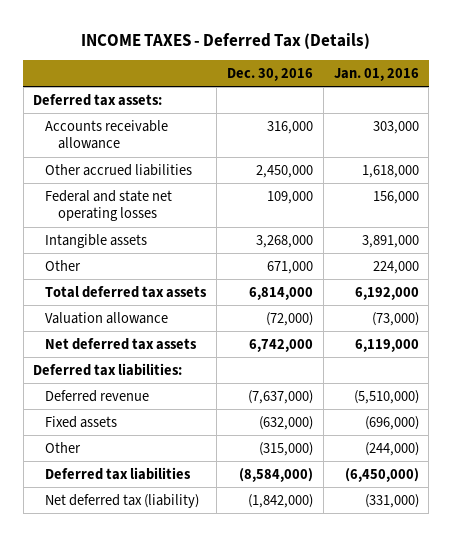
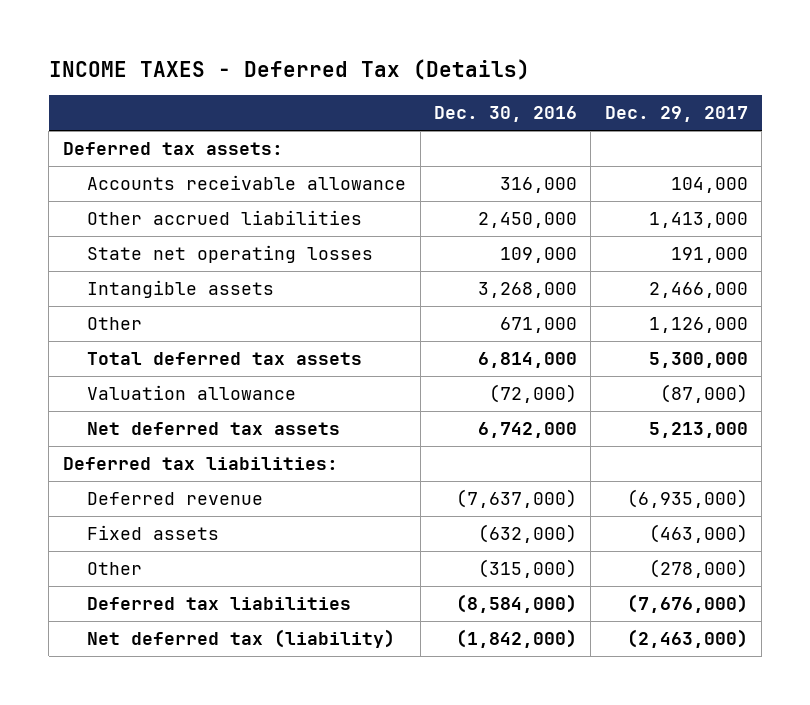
- | Dec. 30, 2016 | Jan. 01, 2016
+ | Dec. 30, 2016 | Dec. 29, 2017
- Federal and state net operating losses | 109,000 | 156,000
+ State net operating losses | 109,000 | 191,000

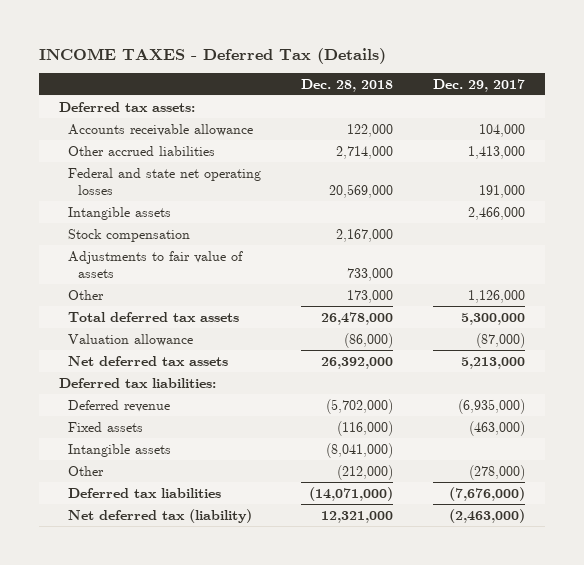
- | Dec. 30, 2016 | Dec. 29, 2017
+ | Dec. 28, 2018 | Dec. 29, 2017
- State net operating losses | 109,000 | 191,000
+ Federal and state net operating losses | 20,569,000 | 191,000
+ Stock compensation | 2,167,000 |
+ Adjustments to fair value of assets | 733,000 |
+ Intangible assets | (8,041,000) |

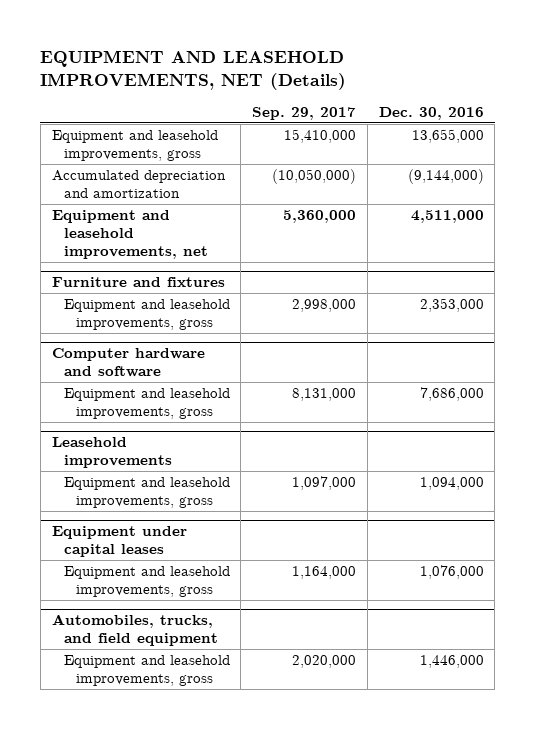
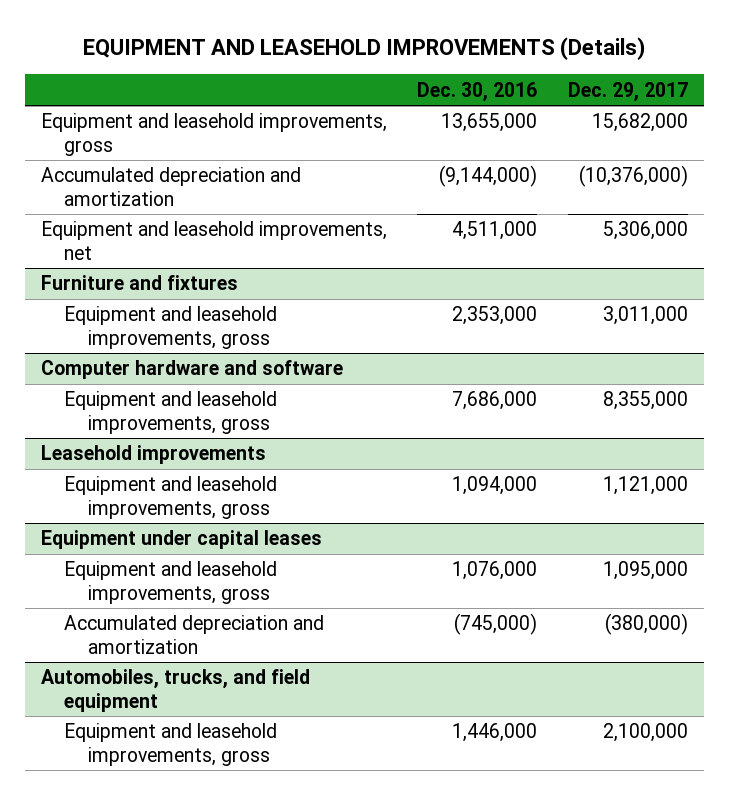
- EQUIPMENT AND LEASEHOLD IMPROVEMENTS, NET (Details)
+ EQUIPMENT AND LEASEHOLD IMPROVEMENTS (Details)
- | Sep. 29, 2017 | Dec. 30, 2016
+ | Dec. 30, 2016 | Dec. 29, 2017
@ Equipment under capital leases
+ Accumulated depreciation and amortization | (745,000) | (380,000)

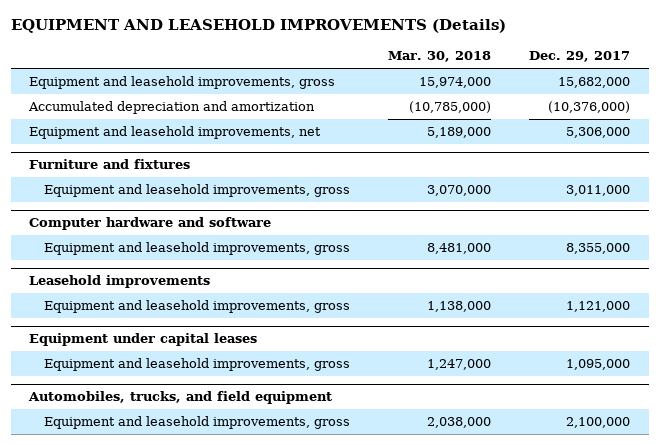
- | Dec. 30, 2016 | Dec. 29, 2017
+ | Mar. 30, 2018 | Dec. 29, 2017
@ Equipment under capital leases
- Accumulated depreciation and amortization | (745,000) | (380,000)

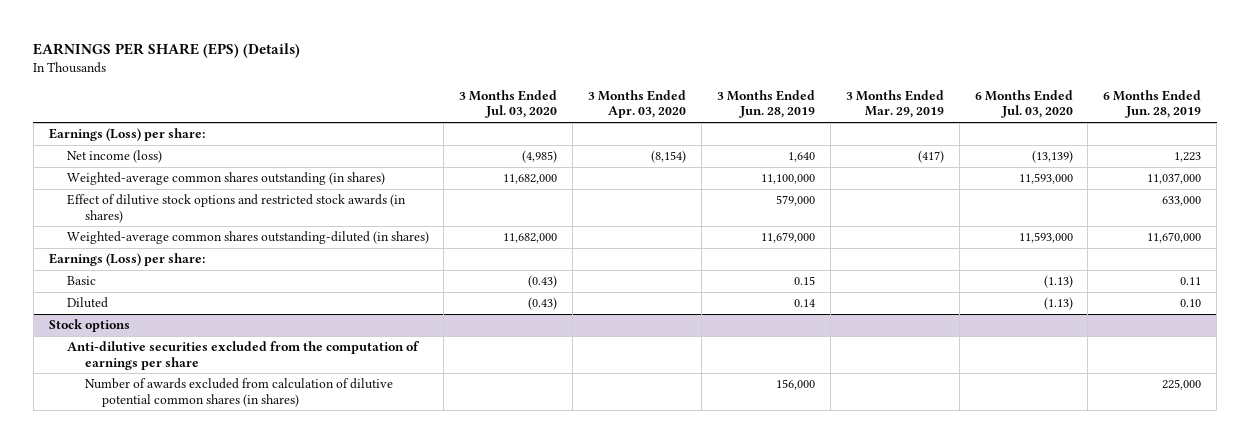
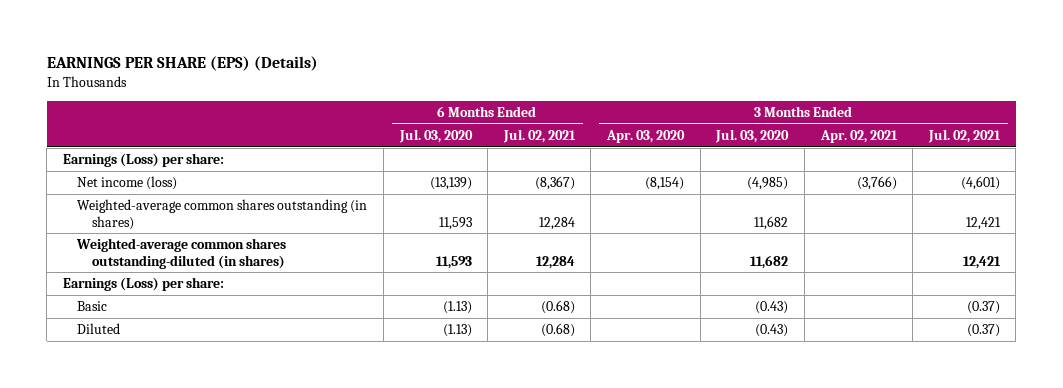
- | 3 Months Ended Jul. 03, 2020 | 3 Months Ended Apr. 03, 2020 | 3 Months Ended Jun. 28, 2019 | 3 Months Ended Mar. 29, 2019 | 6 Months Ended Jul. 03, 2020 | 6 Months Ended Jun. 28, 2019
+ | 6 Months Ended Jul. 03, 2020 | 6 Months Ended Jul. 02, 2021 | 3 Months Ended Apr. 03, 2020 | 3 Months Ended Jul. 03, 2020 | 3 Months Ended Apr. 02, 2021 | 3 Months Ended Jul. 02, 2021
- Weighted-average common shares outstanding (in shares) | 11,682,000 | | 11,100,000 | | 11,593,000 | 11,037,000
- Effect of dilutive stock options and restricted stock awards (in shares) | | | 579,000 | | | 633,000
- Weighted-average common shares outstanding-diluted (in shares) | 11,682,000 | | 11,679,000 | | 11,593,000 | 11,670,000
+ Weighted-average common shares outstanding (in shares) | 11,593 | 12,284 | | 11,682 | | 12,421
+ Weighted-average common shares outstanding-diluted (in shares) | 11,593 | 12,284 | | 11,682 | | 12,421
- Stock options
- Anti-dilutive securities excluded from the computation of earnings per share
- Number of awards excluded from calculation of dilutive potential common shares (in shares) | | | 156,000 | | | 225,000

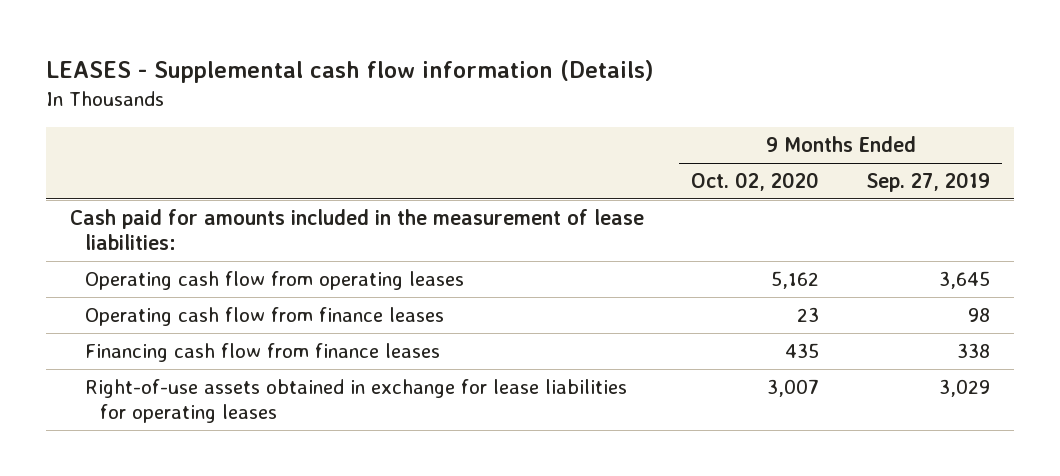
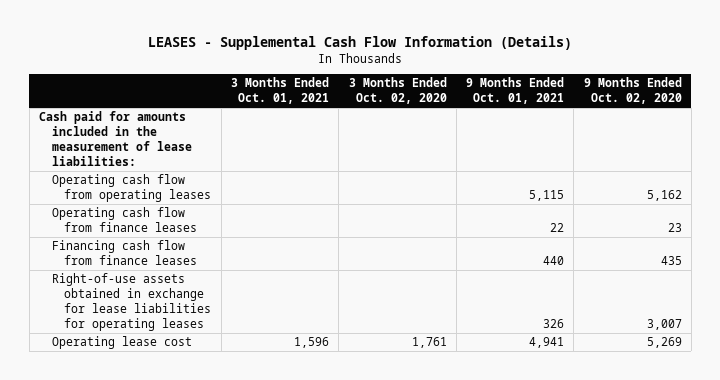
- LEASES - Supplemental cash flow information (Details)
+ LEASES - Supplemental Cash Flow Information (Details)
- | 9 Months Ended Oct. 02, 2020 | 9 Months Ended Sep. 27, 2019
+ | 3 Months Ended Oct. 01, 2021 | 3 Months Ended Oct. 02, 2020 | 9 Months Ended Oct. 01, 2021 | 9 Months Ended Oct. 02, 2020
+ Operating lease cost | 1,596 | 1,761 | 4,941 | 5,269

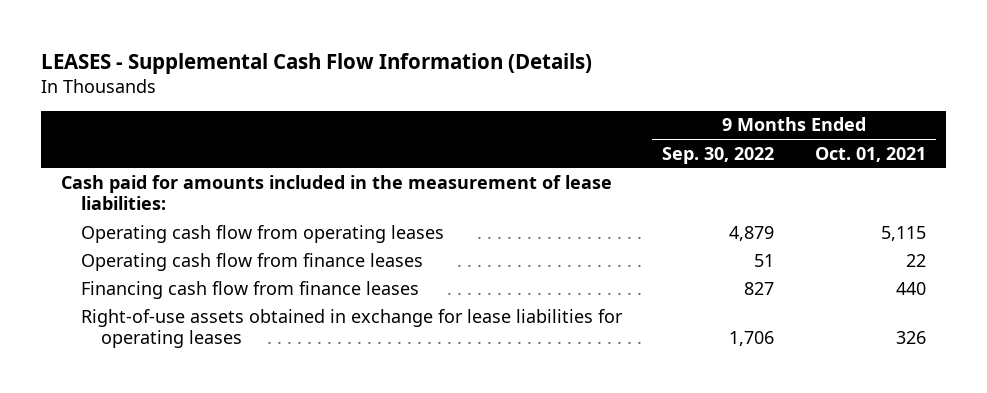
- | 3 Months Ended Oct. 01, 2021 | 3 Months Ended Oct. 02, 2020 | 9 Months Ended Oct. 01, 2021 | 9 Months Ended Oct. 02, 2020
+ | 9 Months Ended Sep. 30, 2022 | 9 Months Ended Oct. 01, 2021
- Operating lease cost | 1,596 | 1,761 | 4,941 | 5,269

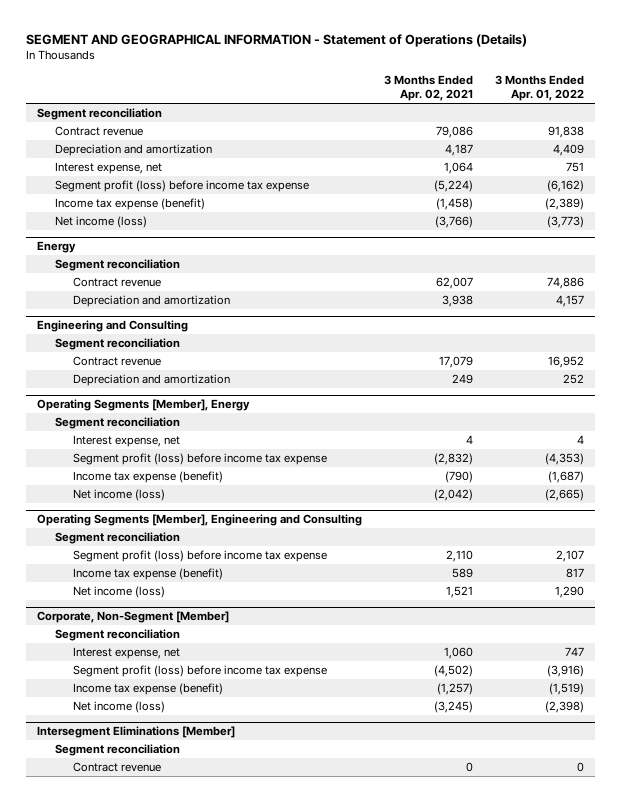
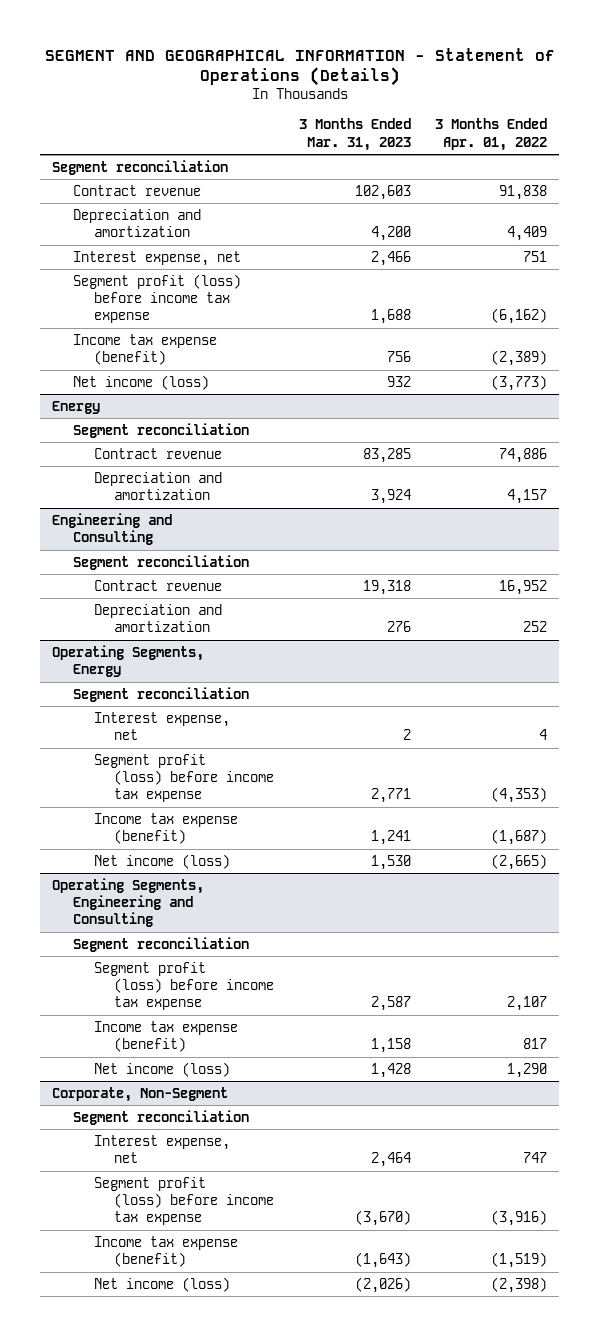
- | 3 Months Ended Apr. 02, 2021 | 3 Months Ended Apr. 01, 2022
+ | 3 Months Ended Mar. 31, 2023 | 3 Months Ended Apr. 01, 2022
- Operating Segments [Member], Energy
+ Operating Segments, Energy
- Operating Segments [Member], Engineering and Consulting
+ Operating Segments, Engineering and Consulting
- Corporate, Non-Segment [Member]
+ Corporate, Non-Segment
- Intersegment Eliminations [Member]
- Segment reconciliation
- Contract revenue | 0 | 0

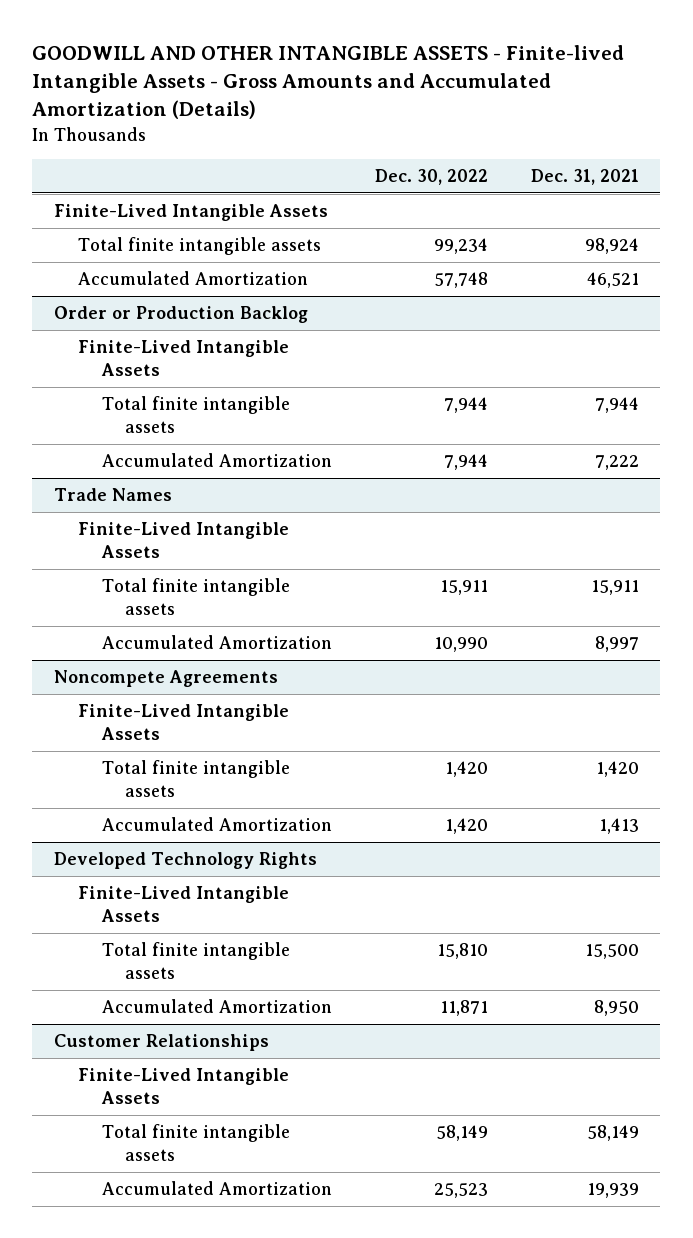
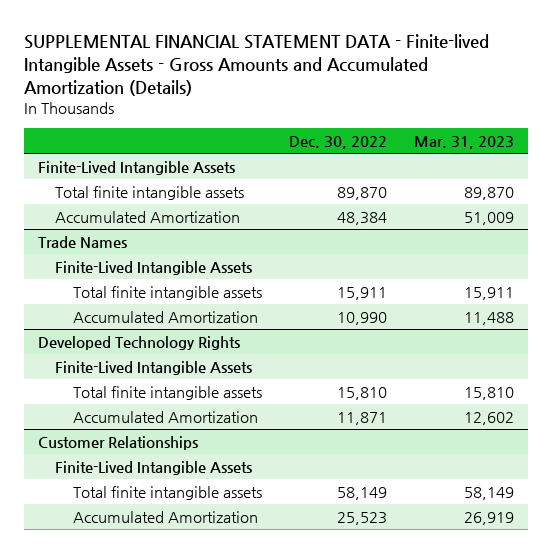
- GOODWILL AND OTHER INTANGIBLE ASSETS - Finite-lived Intangible Assets - Gross Amounts and Accumulated Amortization (Details)
+ SUPPLEMENTAL FINANCIAL STATEMENT DATA - Finite-lived Intangible Assets - Gross Amounts and Accumulated Amortization (Details)
- | Dec. 30, 2022 | Dec. 31, 2021
+ | Dec. 30, 2022 | Mar. 31, 2023
- Total finite intangible assets | 99,234 | 98,924
- Accumulated Amortization | 57,748 | 46,521
- Order or Production Backlog
- Finite-Lived Intangible Assets
- Total finite intangible assets | 7,944 | 7,944
- Accumulated Amortization | 7,944 | 7,222
+ Total finite intangible assets | 89,870 | 89,870
+ Accumulated Amortization | 48,384 | 51,009
- Noncompete Agreements
- Finite-Lived Intangible Assets
- Total finite intangible assets | 1,420 | 1,420
- Accumulated Amortization | 1,420 | 1,413

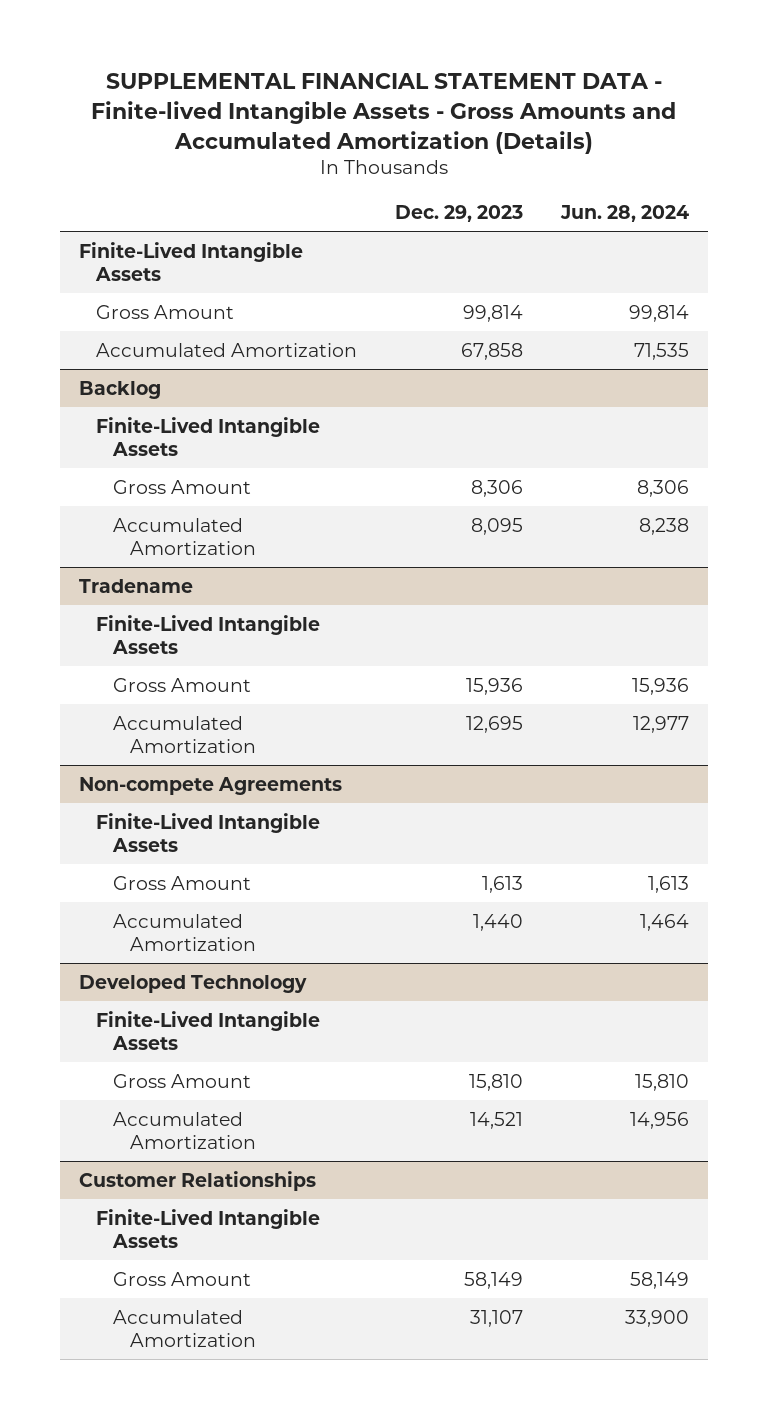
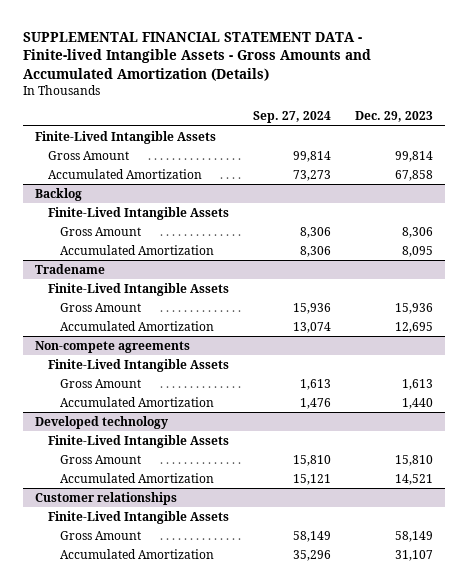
- | Dec. 29, 2023 | Jun. 28, 2024
+ | Sep. 27, 2024 | Dec. 29, 2023
- Non-compete Agreements
+ Non-compete agreements
- Developed Technology
+ Developed technology
- Customer Relationships
+ Customer relationships

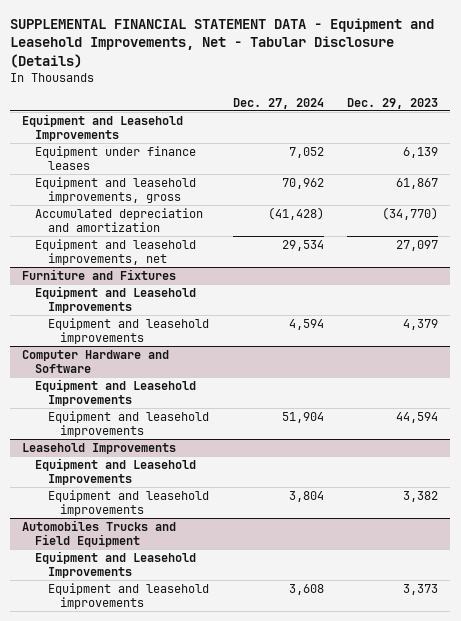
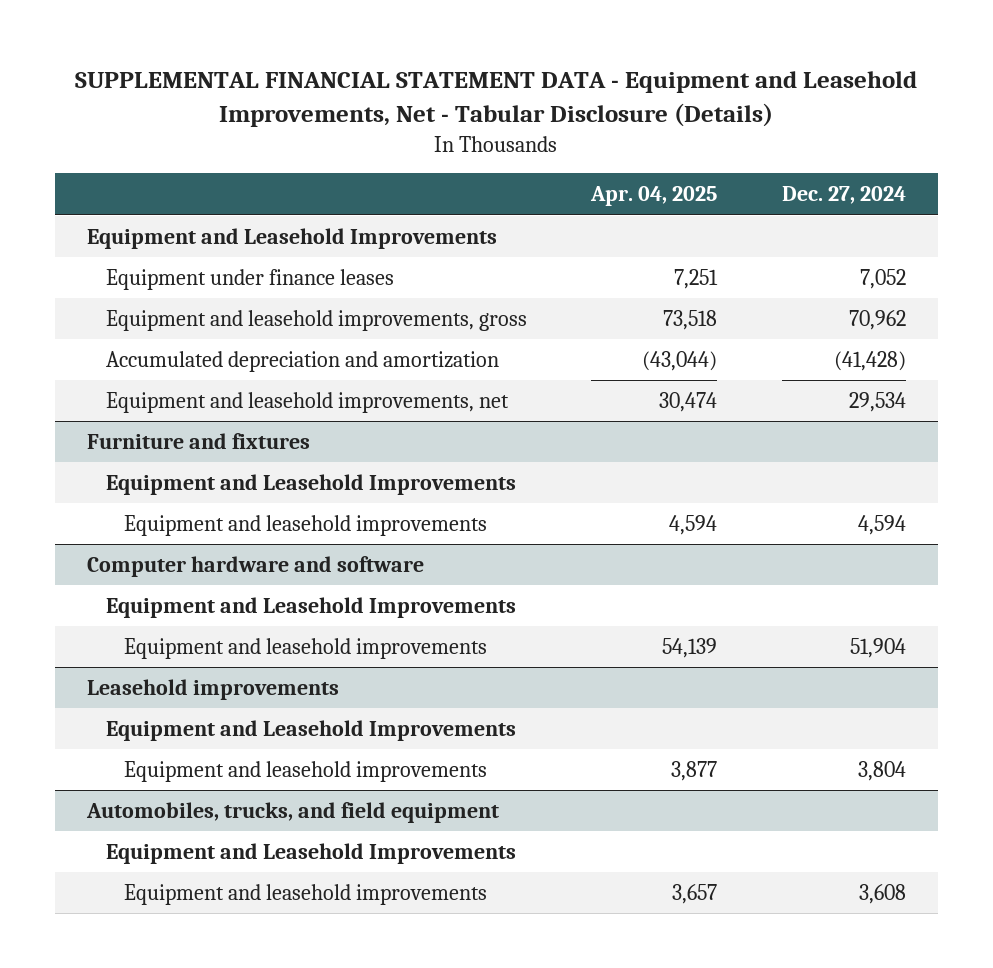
- | Dec. 27, 2024 | Dec. 29, 2023
+ | Apr. 04, 2025 | Dec. 27, 2024
- Furniture and Fixtures
+ Furniture and fixtures
- Computer Hardware and Software
+ Computer hardware and software
- Leasehold Improvements
+ Leasehold improvements
- Automobiles Trucks and Field Equipment
+ Automobiles, trucks, and field equipment

